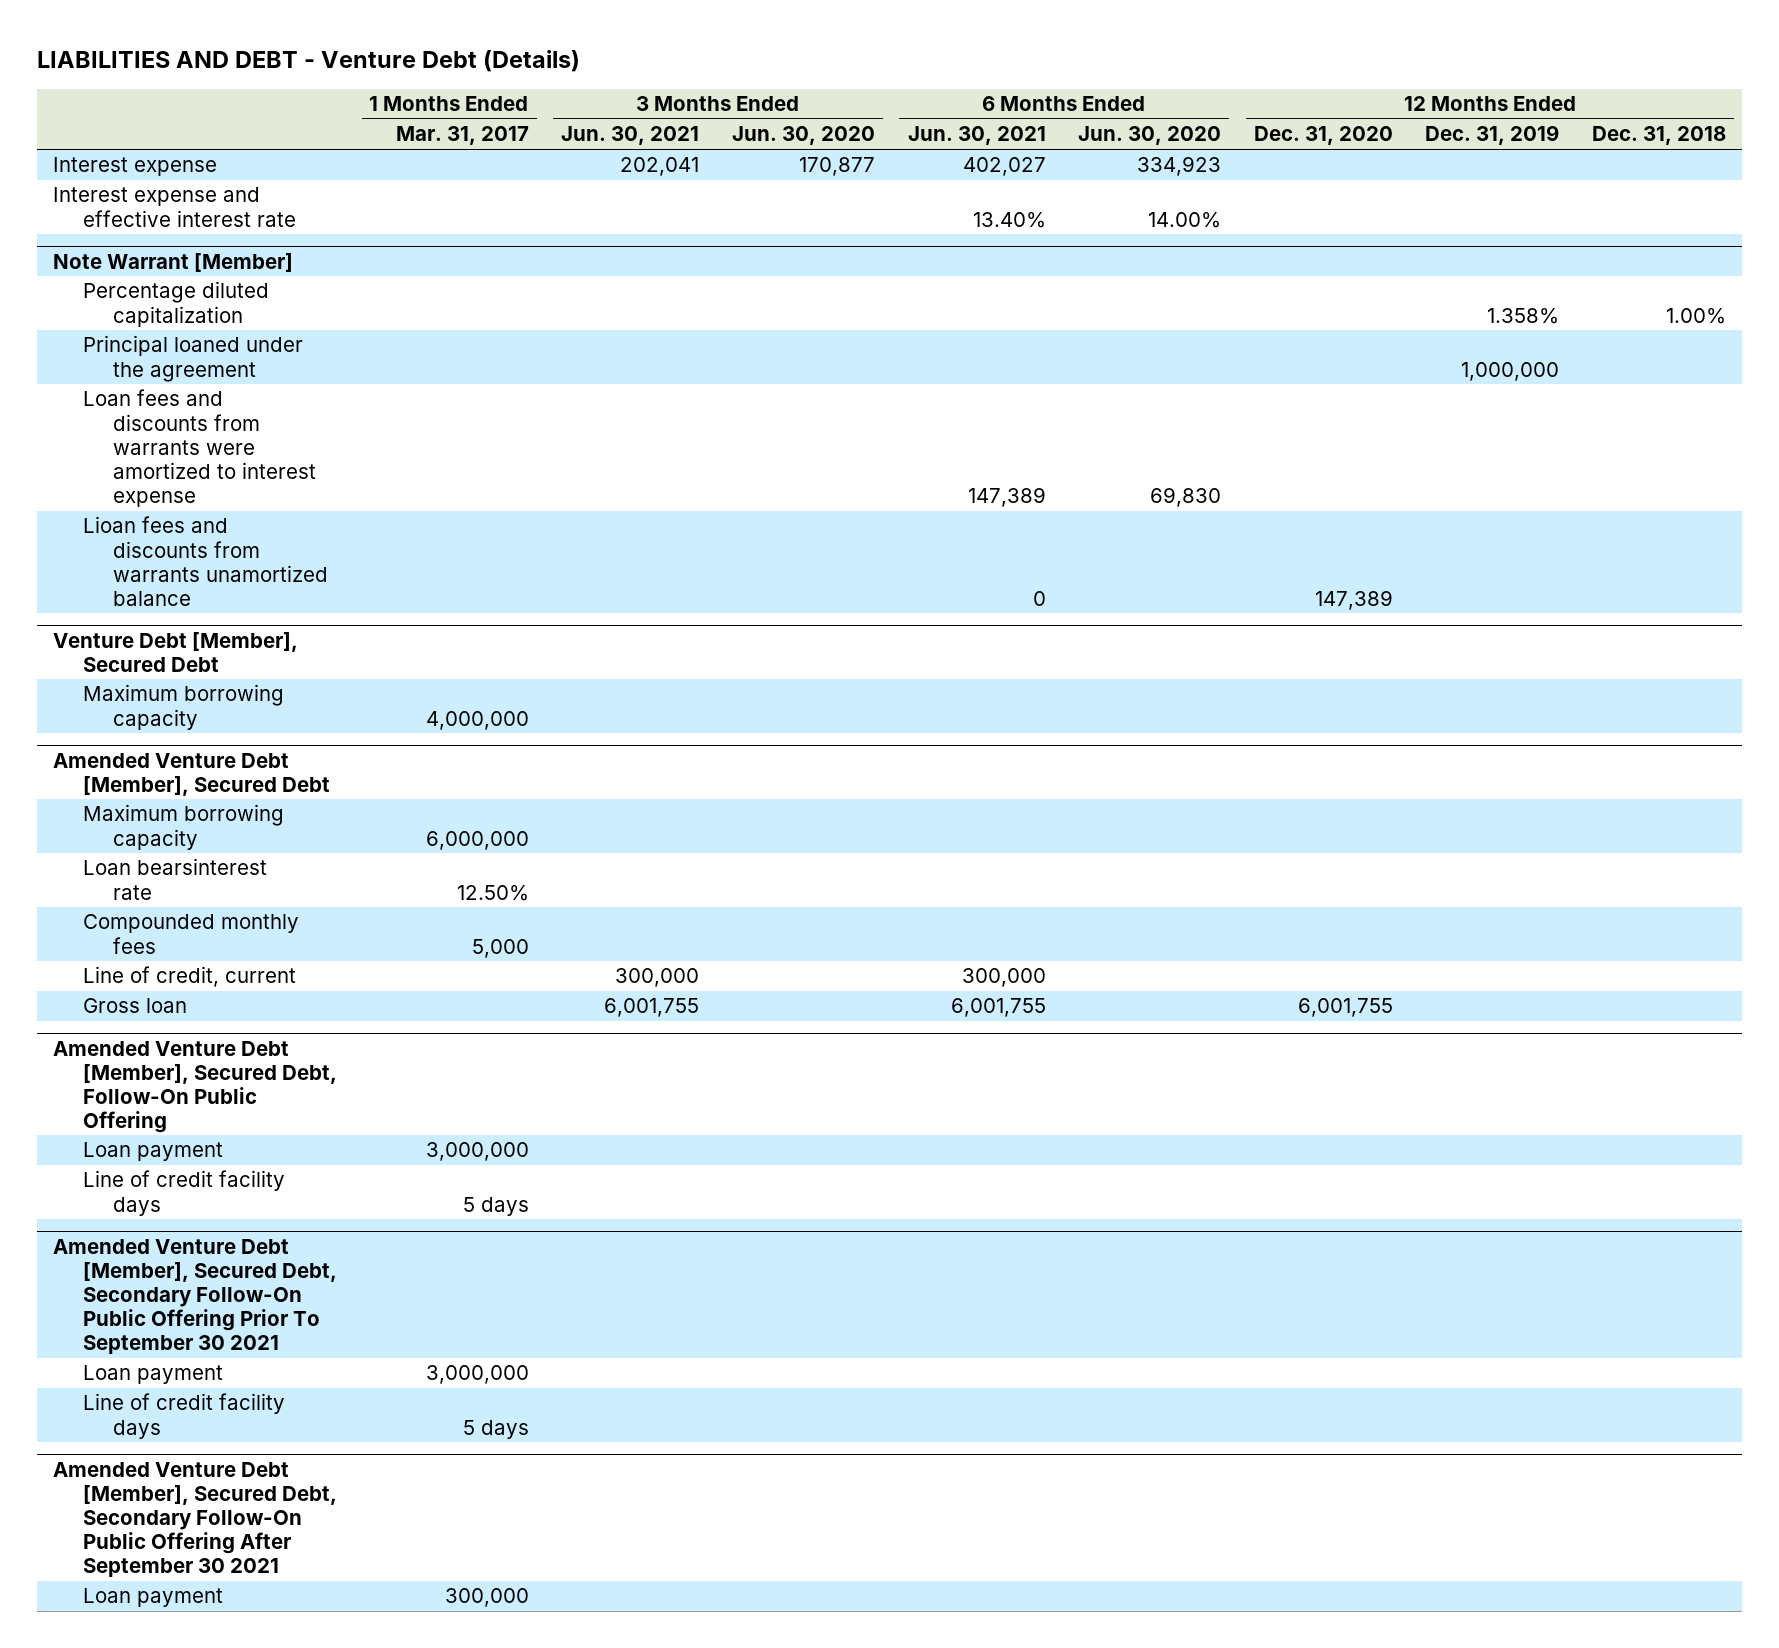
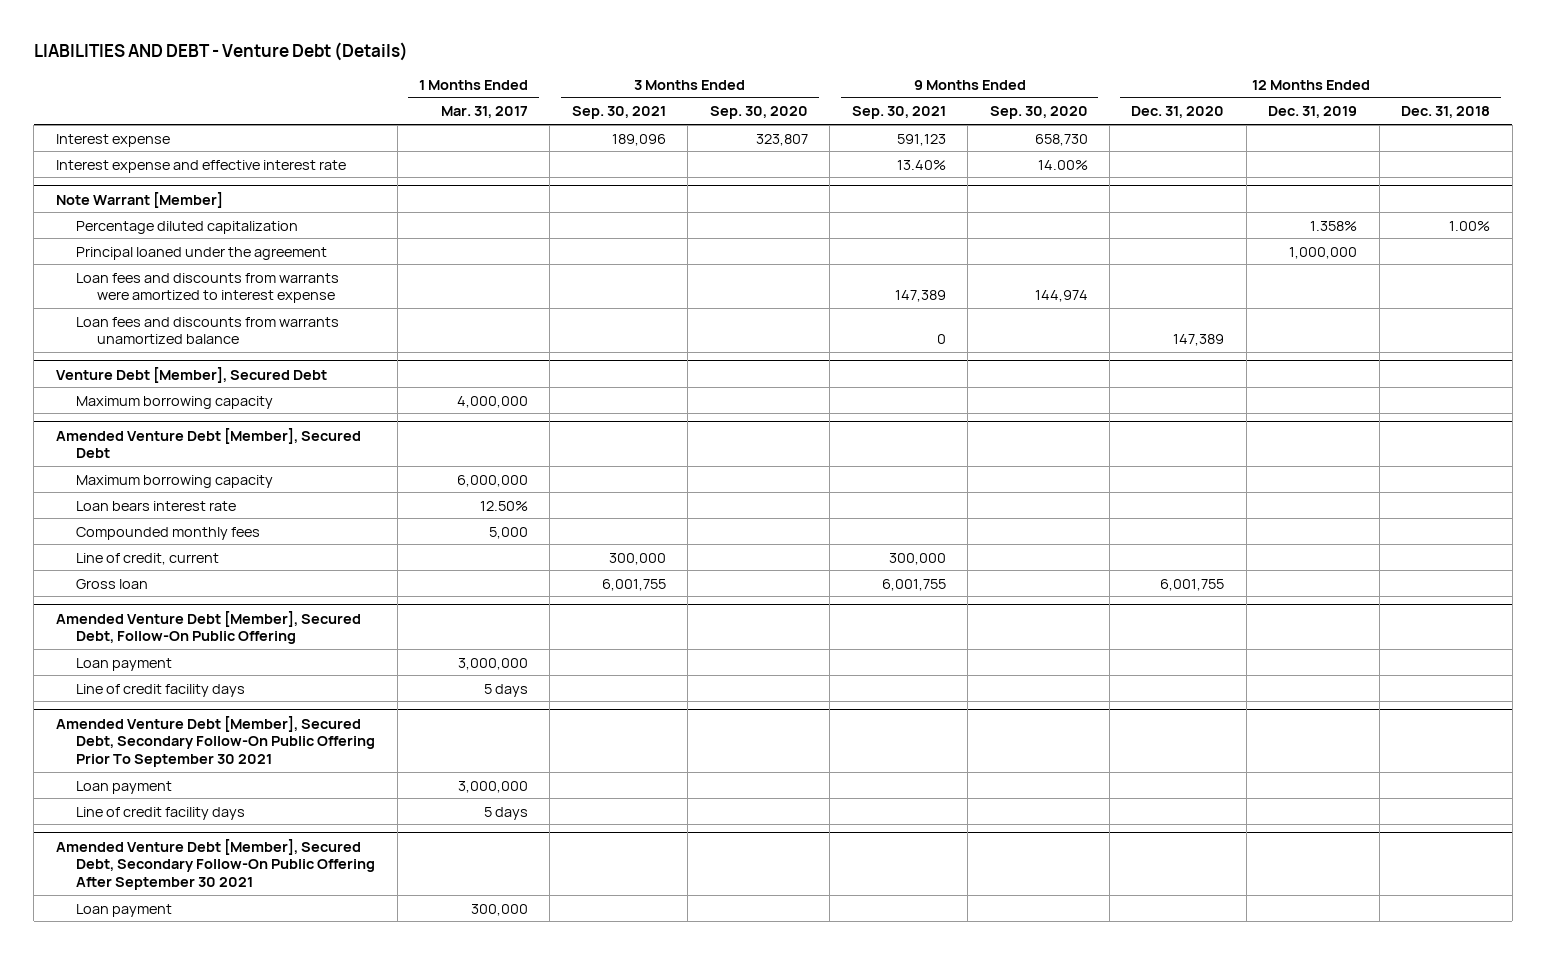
- | 1 Months Ended Mar. 31, 2017 | 3 Months Ended Jun. 30, 2021 | 3 Months Ended Jun. 30, 2020 | 6 Months Ended Jun. 30, 2021 | 6 Months Ended Jun. 30, 2020 | 12 Months Ended Dec. 31, 2020 | 12 Months Ended Dec. 31, 2019 | 12 Months Ended Dec. 31, 2018
+ | 1 Months Ended Mar. 31, 2017 | 3 Months Ended Sep. 30, 2021 | 3 Months Ended Sep. 30, 2020 | 9 Months Ended Sep. 30, 2021 | 9 Months Ended Sep. 30, 2020 | 12 Months Ended Dec. 31, 2020 | 12 Months Ended Dec. 31, 2019 | 12 Months Ended Dec. 31, 2018
@ Note Warrant [Member]
- Lioan fees and discounts from warrants unamortized balance | | | | 0 | | 147,389 | |
+ Loan fees and discounts from warrants unamortized balance | | | | 0 | | 147,389 | |
@ Amended Venture Debt [Member], Secured Debt
- Loan bearsinterest rate | 12.50% | | | | | | |
+ Loan bears interest rate | 12.50% | | | | | | |

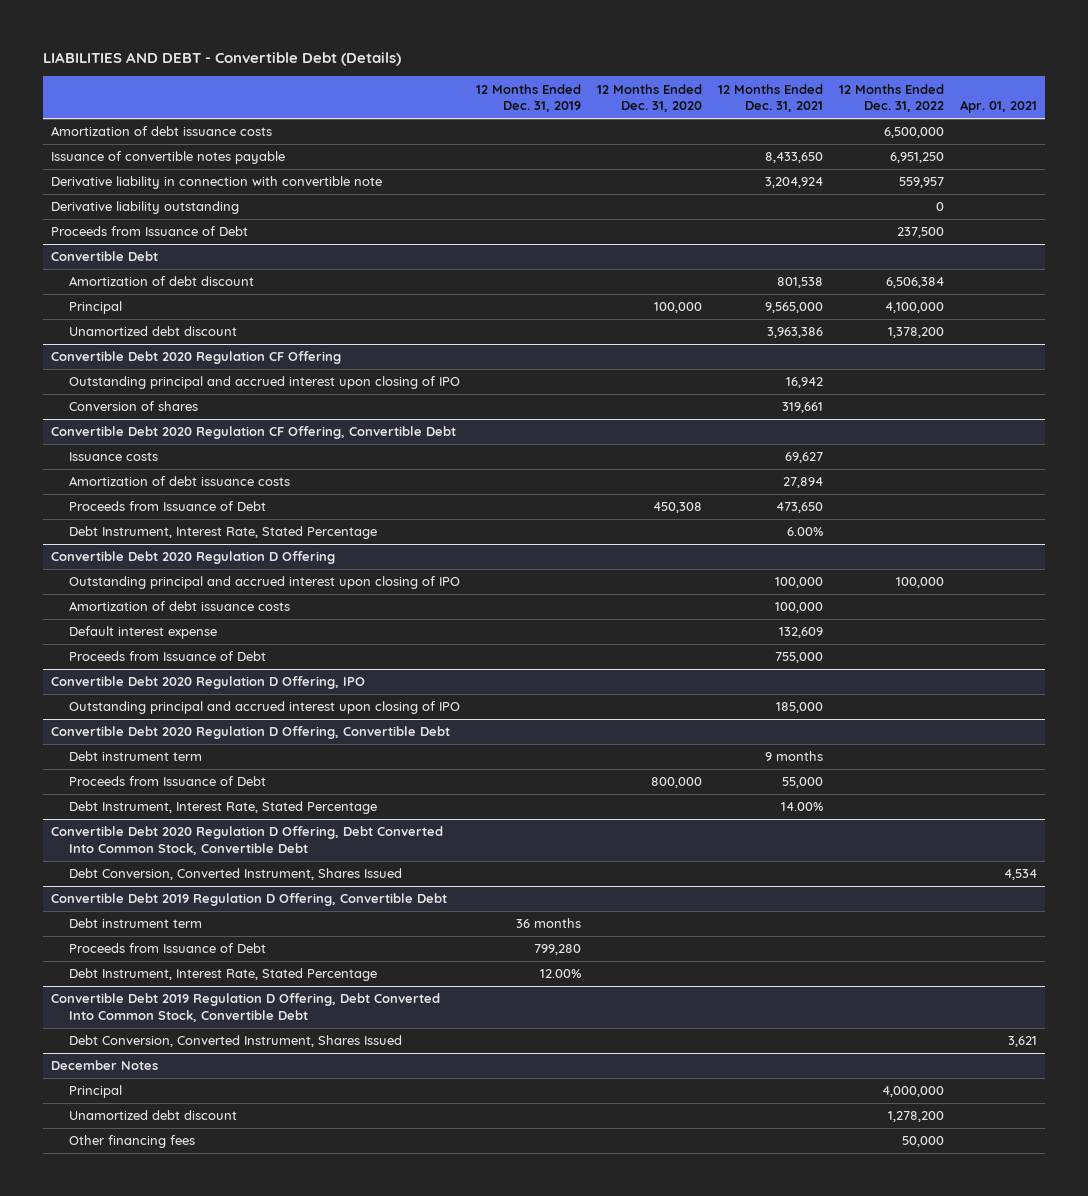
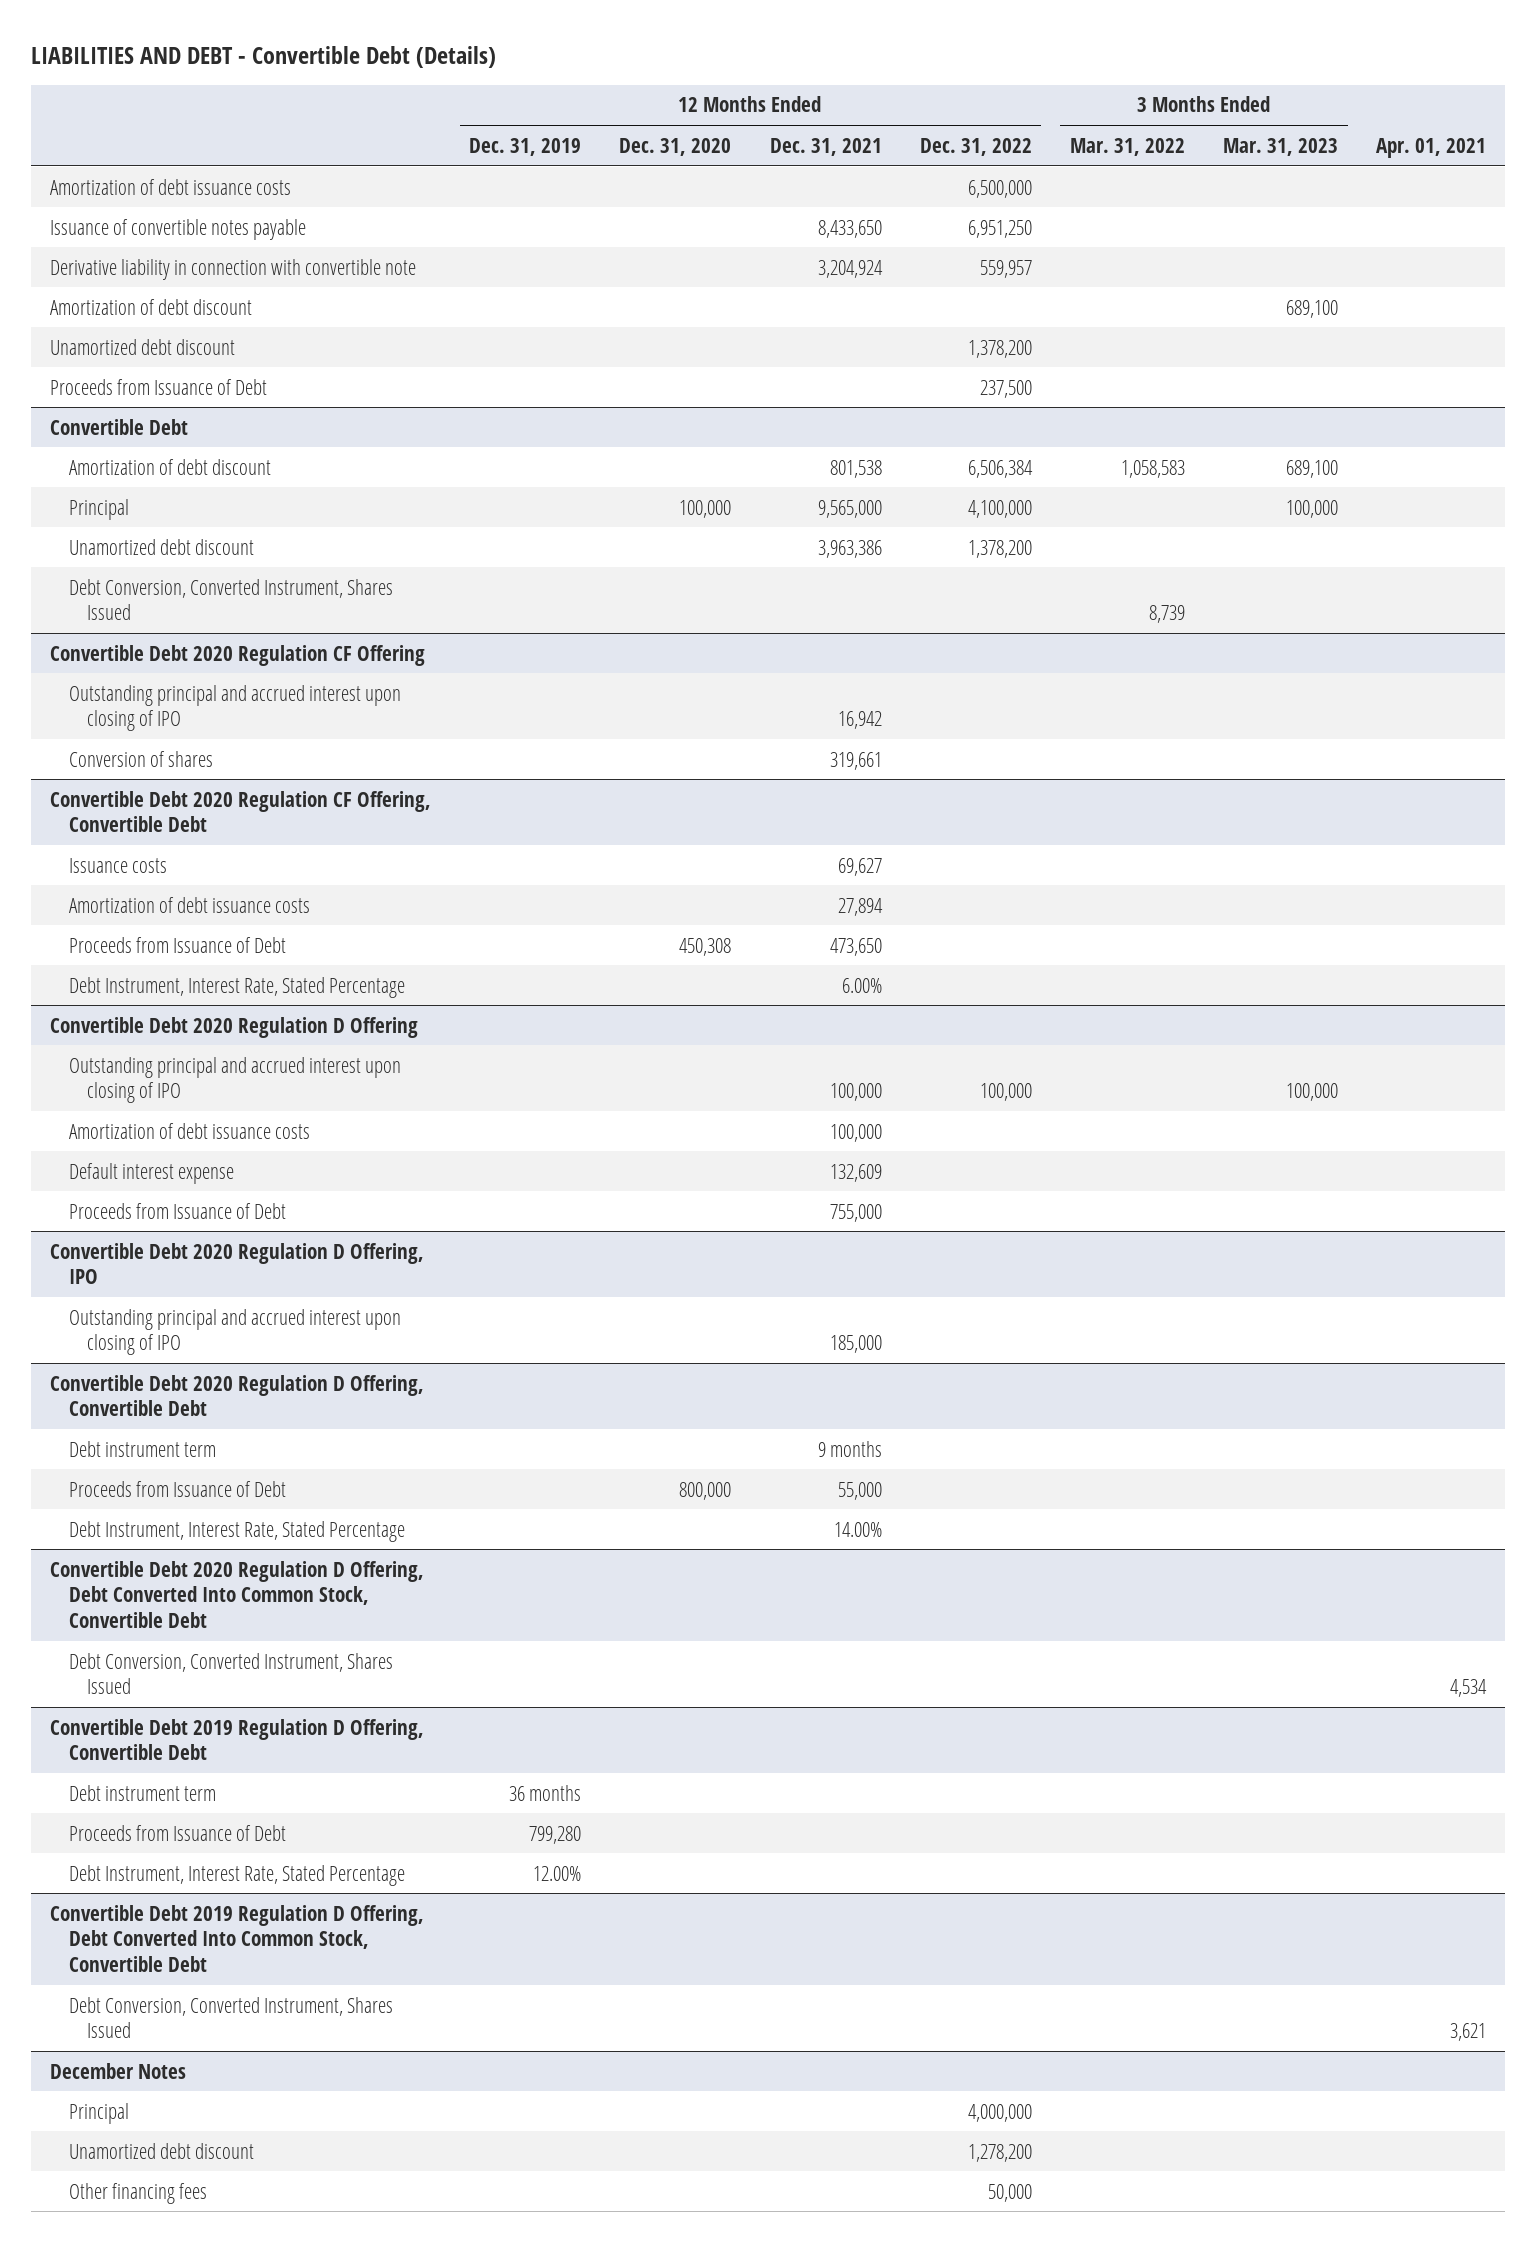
- | 12 Months Ended Dec. 31, 2019 | 12 Months Ended Dec. 31, 2020 | 12 Months Ended Dec. 31, 2021 | 12 Months Ended Dec. 31, 2022 | Apr. 01, 2021
+ | 12 Months Ended Dec. 31, 2019 | 12 Months Ended Dec. 31, 2020 | 12 Months Ended Dec. 31, 2021 | 12 Months Ended Dec. 31, 2022 | 3 Months Ended Mar. 31, 2022 | 3 Months Ended Mar. 31, 2023 | Apr. 01, 2021
- Derivative liability outstanding | | | | 0 |
+ Amortization of debt discount | | | | | | 689,100 |
+ Unamortized debt discount | | | | 1,378,200 | | |
@ Convertible Debt
+ Debt Conversion, Converted Instrument, Shares Issued | | | | | 8,739 | |

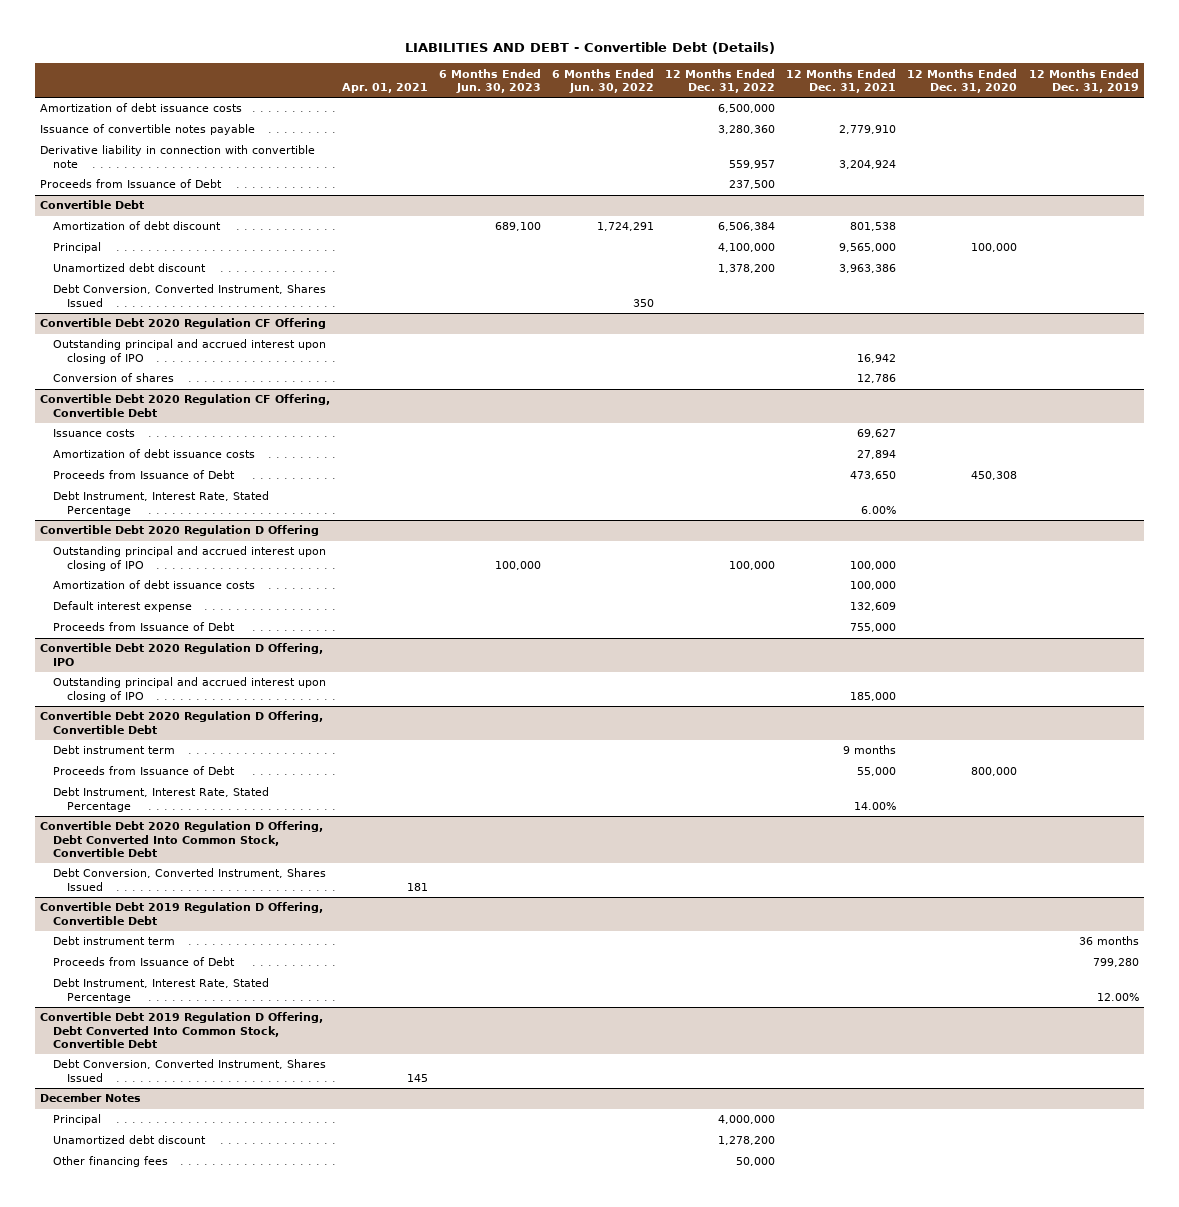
- | 12 Months Ended Dec. 31, 2019 | 12 Months Ended Dec. 31, 2020 | 12 Months Ended Dec. 31, 2021 | 12 Months Ended Dec. 31, 2022 | 3 Months Ended Mar. 31, 2022 | 3 Months Ended Mar. 31, 2023 | Apr. 01, 2021
+ | Apr. 01, 2021 | 6 Months Ended Jun. 30, 2023 | 6 Months Ended Jun. 30, 2022 | 12 Months Ended Dec. 31, 2022 | 12 Months Ended Dec. 31, 2021 | 12 Months Ended Dec. 31, 2020 | 12 Months Ended Dec. 31, 2019
- Issuance of convertible notes payable | | | 8,433,650 | 6,951,250 | | |
+ Issuance of convertible notes payable | | | | 3,280,360 | 2,779,910 | |
- Amortization of debt discount | | | | | | 689,100 |
- Unamortized debt discount | | | | 1,378,200 | | |
@ Convertible Debt 2020 Regulation CF Offering
- Conversion of shares | | | 319,661 | | | |
+ Conversion of shares | | | | | 12,786 | |
@ Convertible Debt 2020 Regulation D Offering, Debt Converted Into Common Stock, Convertible Debt
- Debt Conversion, Converted Instrument, Shares Issued | | | | | | | 4,534
+ Debt Conversion, Converted Instrument, Shares Issued | 181 | | | | | |
@ Convertible Debt 2019 Regulation D Offering, Debt Converted Into Common Stock, Convertible Debt
- Debt Conversion, Converted Instrument, Shares Issued | | | | | | | 3,621
+ Debt Conversion, Converted Instrument, Shares Issued | 145 | | | | | |

